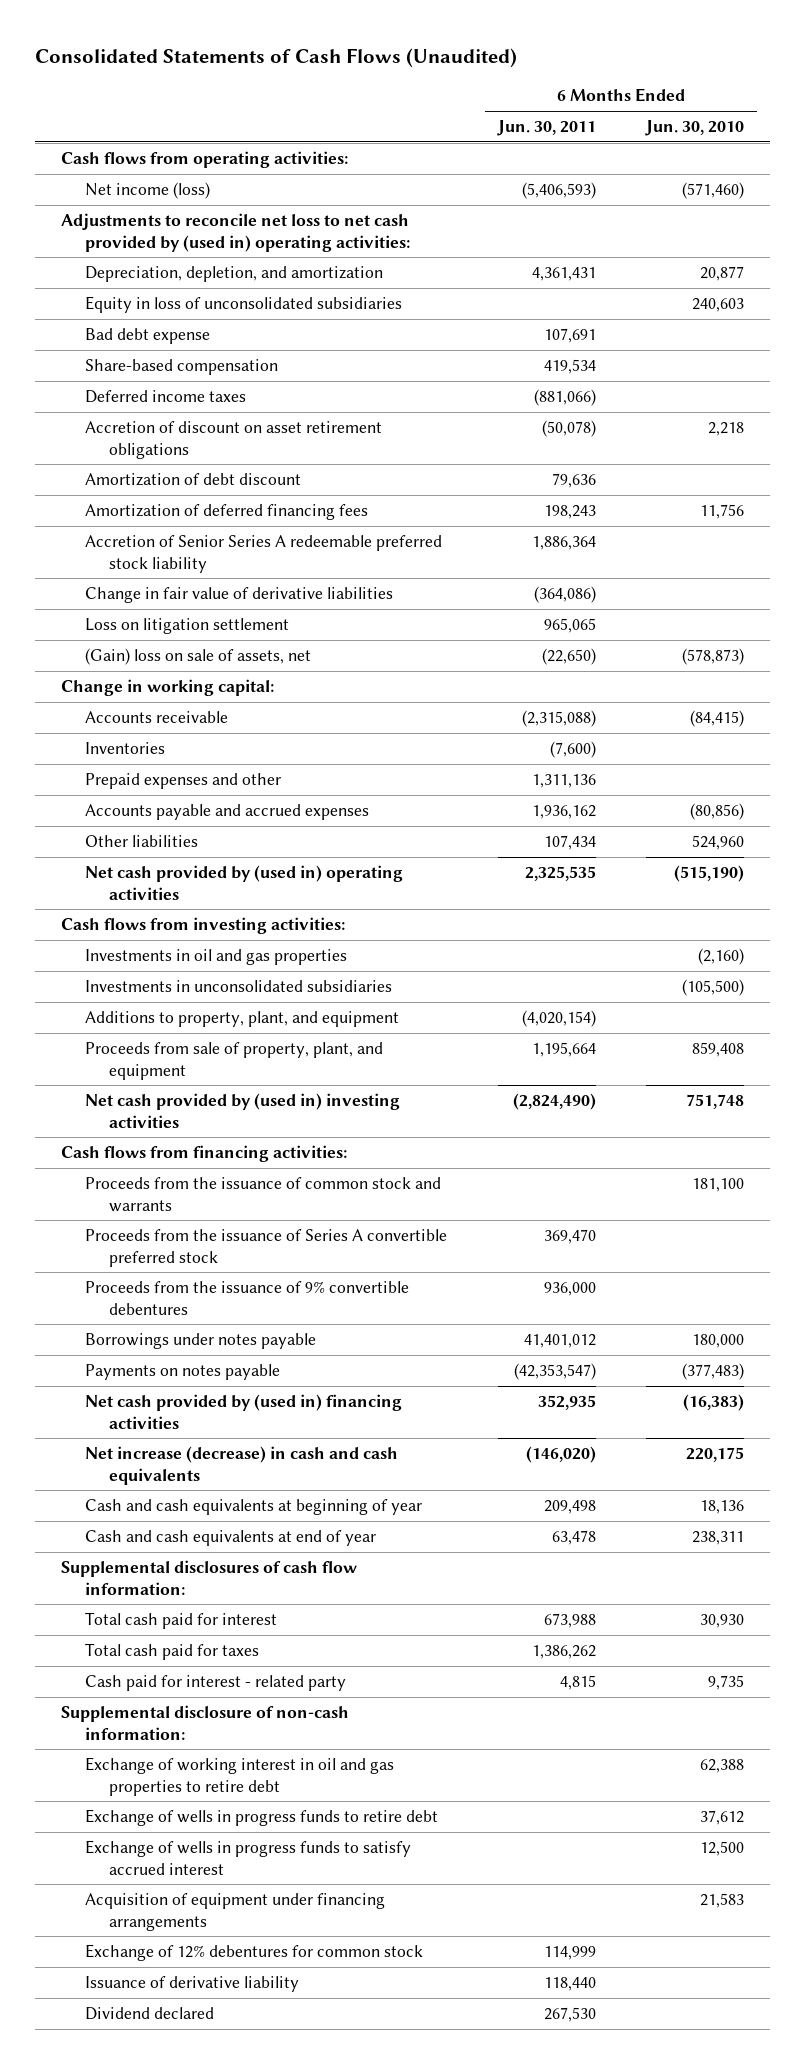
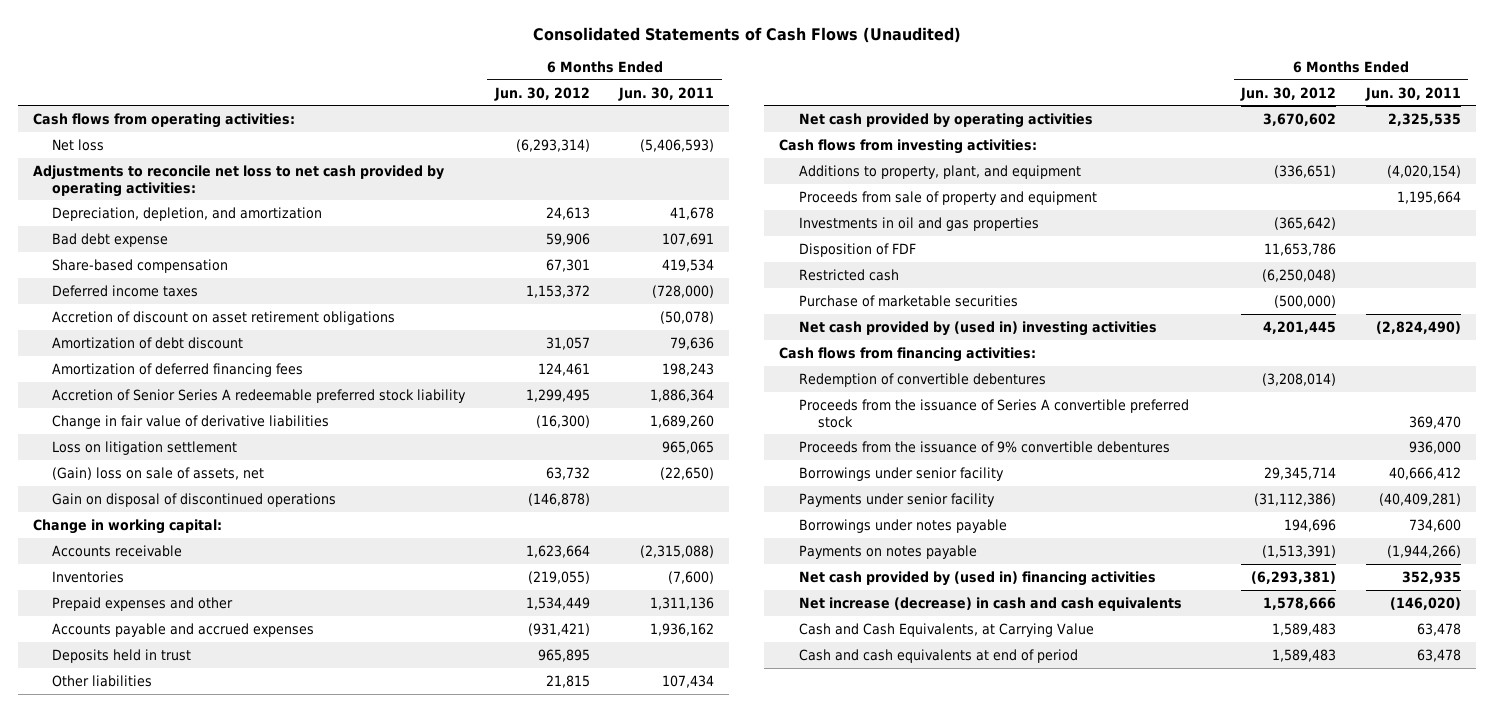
- | 6 Months Ended Jun. 30, 2011 | 6 Months Ended Jun. 30, 2010
+ | 6 Months Ended Jun. 30, 2012 | 6 Months Ended Jun. 30, 2011
- Net income (loss) | (5,406,593) | (571,460)
- Adjustments to reconcile net loss to net cash provided by (used in) operating activities:
- Depreciation, depletion, and amortization | 4,361,431 | 20,877
- Equity in loss of unconsolidated subsidiaries | | 240,603
+ Net loss | (6,293,314) | (5,406,593)
+ Adjustments to reconcile net loss to net cash provided by operating activities:
+ Depreciation, depletion, and amortization | 24,613 | 41,678
- Deferred income taxes | (881,066) |
+ Deferred income taxes | 1,153,372 | (728,000)
- Change in fair value of derivative liabilities | (364,086) |
+ Change in fair value of derivative liabilities | (16,300) | 1,689,260
+ Gain on disposal of discontinued operations | (146,878) |
+ Deposits held in trust | 965,895 |
- Net cash provided by (used in) operating activities | 2,325,535 | (515,190)
+ Net cash provided by operating activities | 3,670,602 | 2,325,535
- Investments in unconsolidated subsidiaries | | (105,500)
- Proceeds from sale of property, plant, and equipment | 1,195,664 | 859,408
+ Proceeds from sale of property and equipment | | 1,195,664
moved down: Investments in oil and gas properties | (365,642) |
+ Disposition of FDF | 11,653,786 |
+ Restricted cash | (6,250,048) |
+ Purchase of marketable securities | (500,000) |
- Proceeds from the issuance of common stock and warrants | | 181,100
+ Redemption of convertible debentures | (3,208,014) |
- Borrowings under notes payable | 41,401,012 | 180,000
- Payments on notes payable | (42,353,547) | (377,483)
+ Borrowings under senior facility | 29,345,714 | 40,666,412
+ Payments under senior facility | (31,112,386) | (40,409,281)
+ Borrowings under notes payable | 194,696 | 734,600
+ Payments on notes payable | (1,513,391) | (1,944,266)
- Cash and cash equivalents at beginning of year | 209,498 | 18,136
- Cash and cash equivalents at end of year | 63,478 | 238,311
- Supplemental disclosures of cash flow information:
- Total cash paid for interest | 673,988 | 30,930
- Total cash paid for taxes | 1,386,262 |
- Cash paid for interest - related party | 4,815 | 9,735
- Supplemental disclosure of non-cash information:
- Exchange of working interest in oil and gas properties to retire debt | | 62,388
- Exchange of wells in progress funds to retire debt | | 37,612
- Exchange of wells in progress funds to satisfy accrued interest | | 12,500
- Acquisition of equipment under financing arrangements | | 21,583
- Exchange of 12% debentures for common stock | 114,999 |
- Issuance of derivative liability | 118,440 |
- Dividend declared | 267,530 |
+ Cash and Cash Equivalents, at Carrying Value | 1,589,483 | 63,478
+ Cash and cash equivalents at end of period | 1,589,483 | 63,478

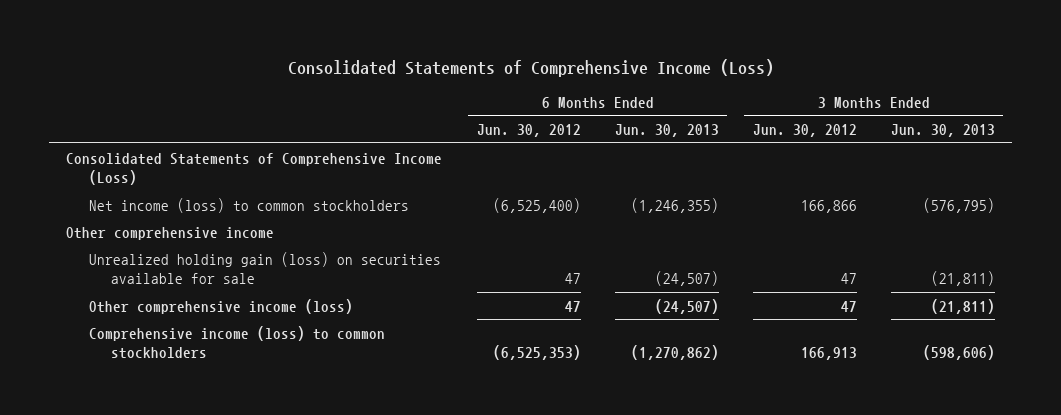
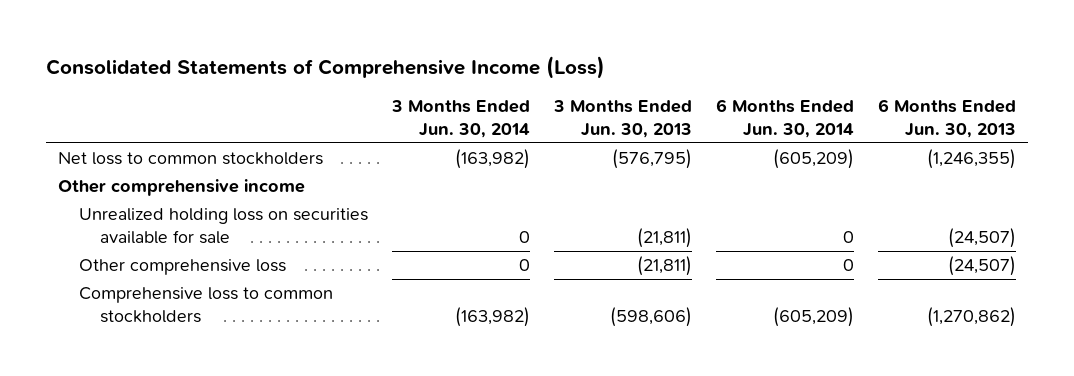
- | 6 Months Ended Jun. 30, 2012 | 6 Months Ended Jun. 30, 2013 | 3 Months Ended Jun. 30, 2012 | 3 Months Ended Jun. 30, 2013
+ | 3 Months Ended Jun. 30, 2014 | 3 Months Ended Jun. 30, 2013 | 6 Months Ended Jun. 30, 2014 | 6 Months Ended Jun. 30, 2013
- Consolidated Statements of Comprehensive Income (Loss)
- Net income (loss) to common stockholders | (6,525,400) | (1,246,355) | 166,866 | (576,795)
+ Net loss to common stockholders | (163,982) | (576,795) | (605,209) | (1,246,355)
- Unrealized holding gain (loss) on securities available for sale | 47 | (24,507) | 47 | (21,811)
- Other comprehensive income (loss) | 47 | (24,507) | 47 | (21,811)
- Comprehensive income (loss) to common stockholders | (6,525,353) | (1,270,862) | 166,913 | (598,606)
+ Unrealized holding loss on securities available for sale | 0 | (21,811) | 0 | (24,507)
+ Other comprehensive loss | 0 | (21,811) | 0 | (24,507)
+ Comprehensive loss to common stockholders | (163,982) | (598,606) | (605,209) | (1,270,862)

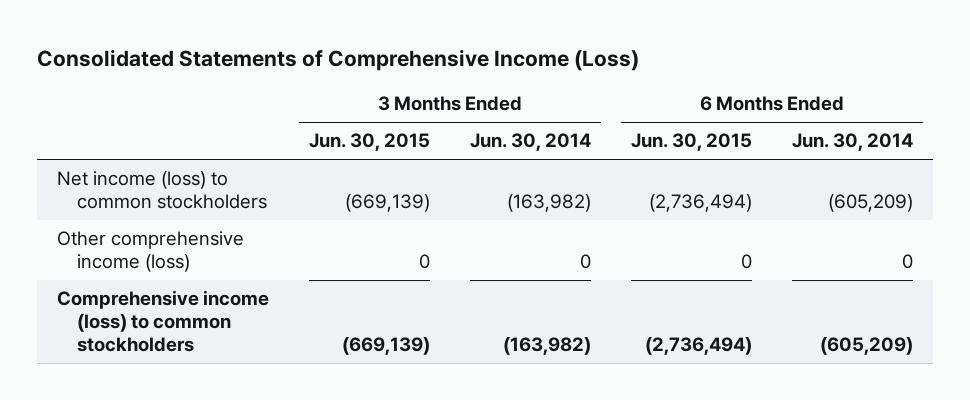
- | 3 Months Ended Jun. 30, 2014 | 3 Months Ended Jun. 30, 2013 | 6 Months Ended Jun. 30, 2014 | 6 Months Ended Jun. 30, 2013
+ | 3 Months Ended Jun. 30, 2015 | 3 Months Ended Jun. 30, 2014 | 6 Months Ended Jun. 30, 2015 | 6 Months Ended Jun. 30, 2014
- Net loss to common stockholders | (163,982) | (576,795) | (605,209) | (1,246,355)
- Other comprehensive income
- Unrealized holding loss on securities available for sale | 0 | (21,811) | 0 | (24,507)
- Other comprehensive loss | 0 | (21,811) | 0 | (24,507)
- Comprehensive loss to common stockholders | (163,982) | (598,606) | (605,209) | (1,270,862)
+ Net income (loss) to common stockholders | (669,139) | (163,982) | (2,736,494) | (605,209)
+ Other comprehensive income (loss) | 0 | 0 | 0 | 0
+ Comprehensive income (loss) to common stockholders | (669,139) | (163,982) | (2,736,494) | (605,209)

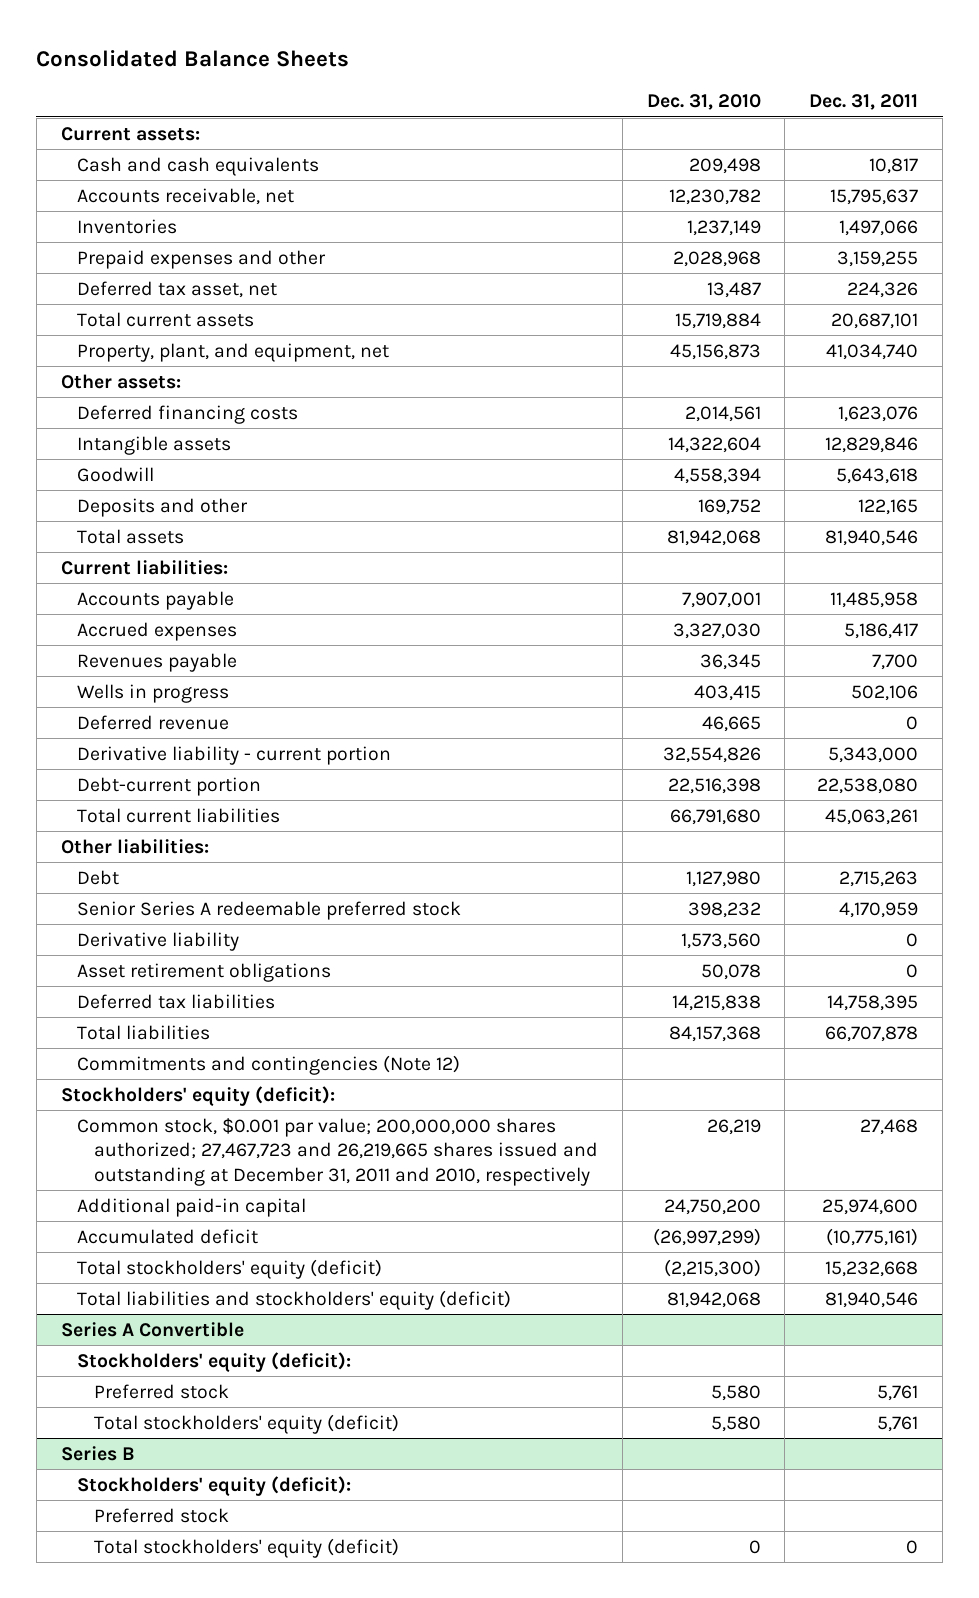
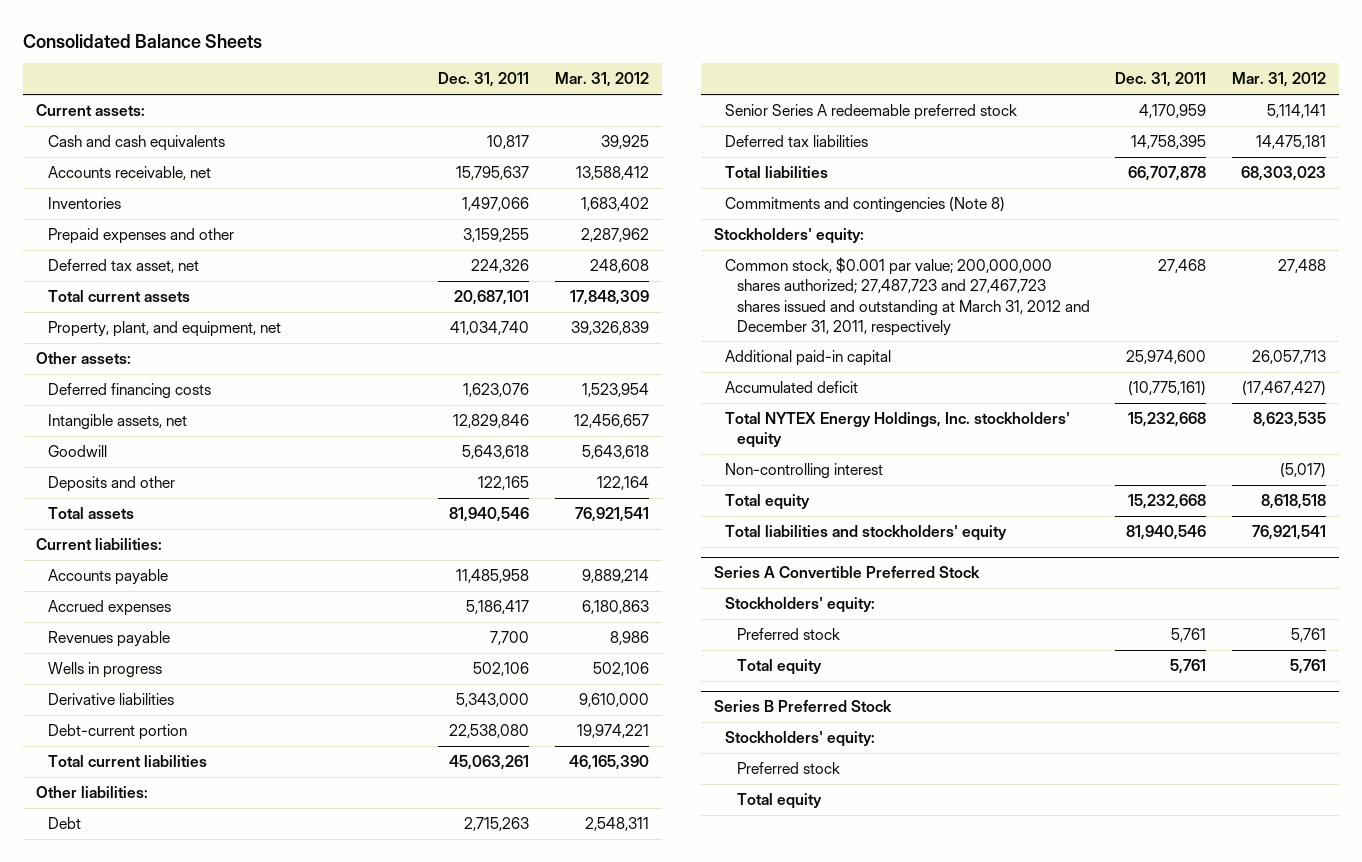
- | Dec. 31, 2010 | Dec. 31, 2011
+ | Dec. 31, 2011 | Mar. 31, 2012
- Intangible assets | 14,322,604 | 12,829,846
+ Intangible assets, net | 12,829,846 | 12,456,657
- Deferred revenue | 46,665 | 0
- Derivative liability - current portion | 32,554,826 | 5,343,000
+ Derivative liabilities | 5,343,000 | 9,610,000
- Derivative liability | 1,573,560 | 0
- Asset retirement obligations | 50,078 | 0
- Commitments and contingencies (Note 12)
- Stockholders' equity (deficit):
- Common stock, $0.001 par value; 200,000,000 shares authorized; 27,467,723 and 26,219,665 shares issued and outstanding at December 31, 2011 and 2010, respectively | 26,219 | 27,468
+ Commitments and contingencies (Note 8)
+ Stockholders' equity:
+ Common stock, $0.001 par value; 200,000,000 shares authorized; 27,487,723 and 27,467,723 shares issued and outstanding at March 31, 2012 and December 31, 2011, respectively | 27,468 | 27,488
- Total stockholders' equity (deficit) | (2,215,300) | 15,232,668
- Total liabilities and stockholders' equity (deficit) | 81,942,068 | 81,940,546
- Series A Convertible
- Stockholders' equity (deficit):
+ Total NYTEX Energy Holdings, Inc. stockholders' equity | 15,232,668 | 8,623,535
+ Non-controlling interest | | (5,017)
+ Total equity | 15,232,668 | 8,618,518
+ Total liabilities and stockholders' equity | 81,940,546 | 76,921,541
+ Series A Convertible Preferred Stock
+ Stockholders' equity:
- Total stockholders' equity (deficit) | 5,580 | 5,761
- Series B
- Stockholders' equity (deficit):
+ Total equity | 5,761 | 5,761
+ Series B Preferred Stock
+ Stockholders' equity:
- Total stockholders' equity (deficit) | 0 | 0
+ Total equity

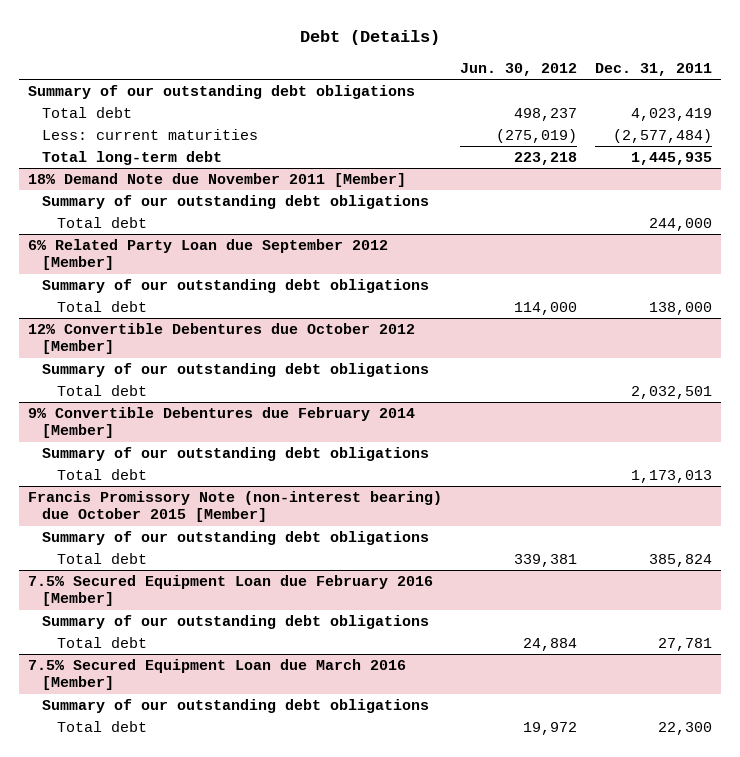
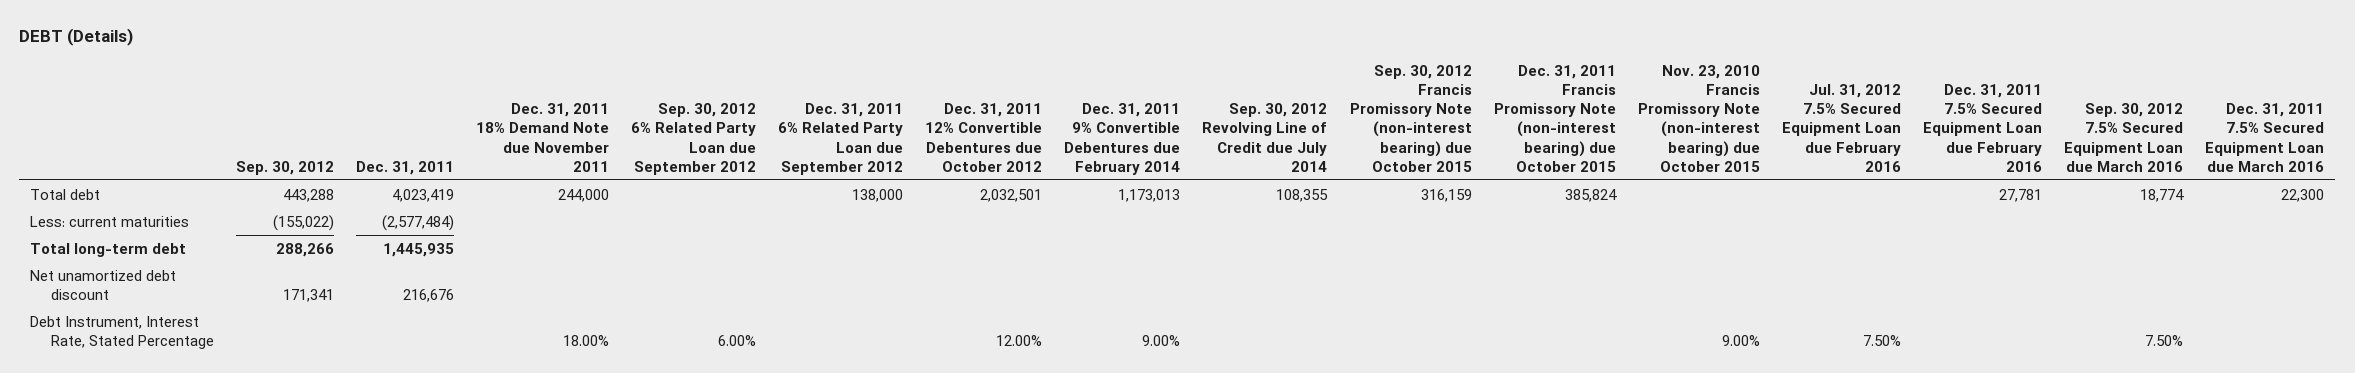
- Debt (Details)
+ DEBT (Details)
- | Jun. 30, 2012 | Dec. 31, 2011
+ | Sep. 30, 2012 | Dec. 31, 2011 | Dec. 31, 2011 18% Demand Note due November 2011 | Sep. 30, 2012 6% Related Party Loan due September 2012 | Dec. 31, 2011 6% Related Party Loan due September 2012 | Dec. 31, 2011 12% Convertible Debentures due October 2012 | Dec. 31, 2011 9% Convertible Debentures due February 2014 | Sep. 30, 2012 Revolving Line of Credit due July 2014 | Sep. 30, 2012 Francis Promissory Note (non-interest bearing) due October 2015 | Dec. 31, 2011 Francis Promissory Note (non-interest bearing) due October 2015 | Nov. 23, 2010 Francis Promissory Note (non-interest bearing) due October 2015 | Jul. 31, 2012 7.5% Secured Equipment Loan due February 2016 | Dec. 31, 2011 7.5% Secured Equipment Loan due February 2016 | Sep. 30, 2012 7.5% Secured Equipment Loan due March 2016 | Dec. 31, 2011 7.5% Secured Equipment Loan due March 2016
- Summary of our outstanding debt obligations
- 18% Demand Note due November 2011 [Member]
- Summary of our outstanding debt obligations
- Total debt | | 244,000
- 6% Related Party Loan due September 2012 [Member]
- Summary of our outstanding debt obligations
- Total debt | 114,000 | 138,000
- 12% Convertible Debentures due October 2012 [Member]
- Summary of our outstanding debt obligations
- Total debt | | 2,032,501
- 9% Convertible Debentures due February 2014 [Member]
- Summary of our outstanding debt obligations
- Total debt | | 1,173,013
- Francis Promissory Note (non-interest bearing) due October 2015 [Member]
- Summary of our outstanding debt obligations
- Total debt | 339,381 | 385,824
- 7.5% Secured Equipment Loan due February 2016 [Member]
- Summary of our outstanding debt obligations
- Total debt | 24,884 | 27,781
- 7.5% Secured Equipment Loan due March 2016 [Member]
- Summary of our outstanding debt obligations
- Total debt | 19,972 | 22,300
+ Net unamortized debt discount | 171,341 | 216,676 | | | | | | | | | | | | |
+ Debt Instrument, Interest Rate, Stated Percentage | | | 18.00% | 6.00% | | 12.00% | 9.00% | | | | 9.00% | 7.50% | | 7.50% |

